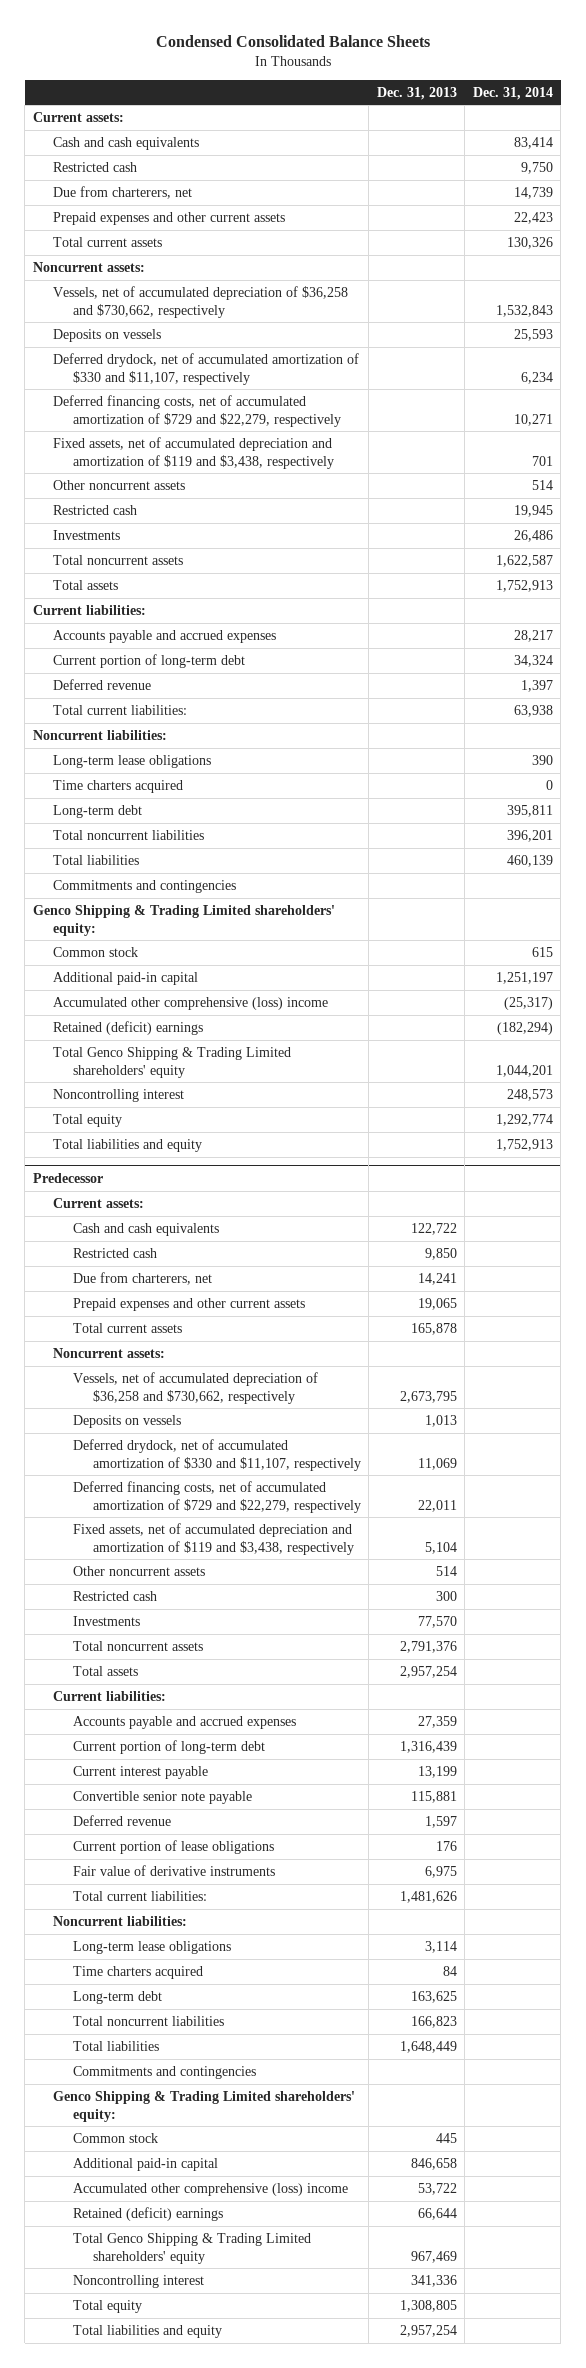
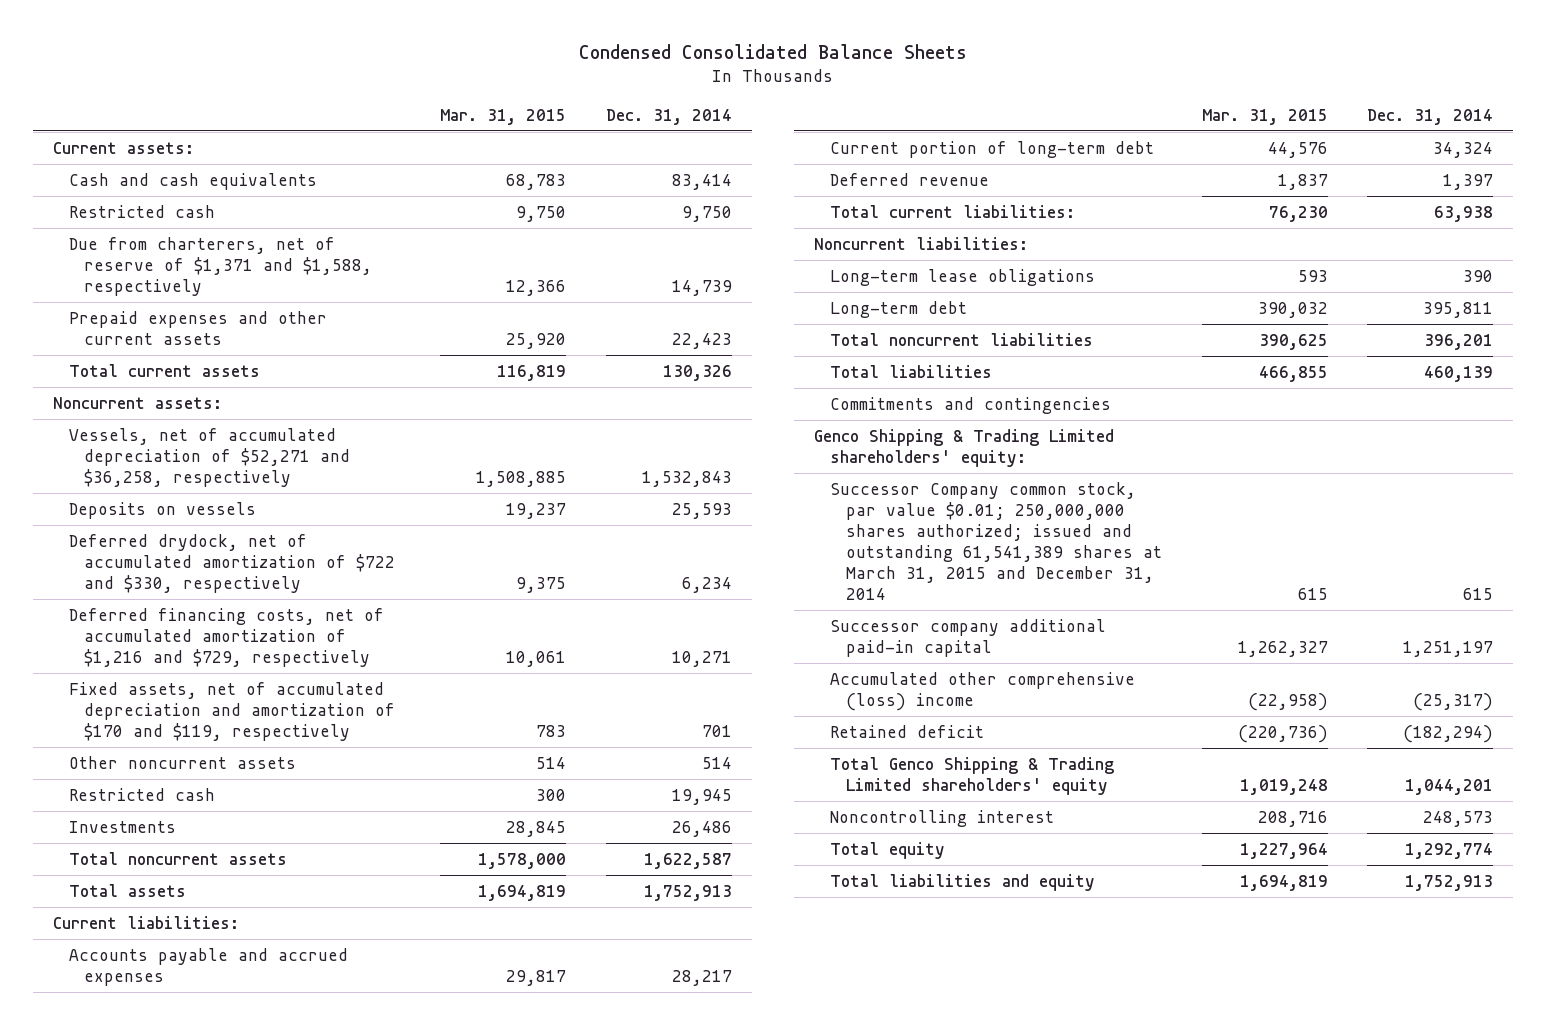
- | Dec. 31, 2013 | Dec. 31, 2014
+ | Mar. 31, 2015 | Dec. 31, 2014
- Due from charterers, net | | 14,739
+ Due from charterers, net of reserve of $1,371 and $1,588, respectively | 12,366 | 14,739
- Vessels, net of accumulated depreciation of $36,258 and $730,662, respectively | | 1,532,843
+ Vessels, net of accumulated depreciation of $52,271 and $36,258, respectively | 1,508,885 | 1,532,843
- Deferred drydock, net of accumulated amortization of $330 and $11,107, respectively | | 6,234
- Deferred financing costs, net of accumulated amortization of $729 and $22,279, respectively | | 10,271
- Fixed assets, net of accumulated depreciation and amortization of $119 and $3,438, respectively | | 701
+ Deferred drydock, net of accumulated amortization of $722 and $330, respectively | 9,375 | 6,234
+ Deferred financing costs, net of accumulated amortization of $1,216 and $729, respectively | 10,061 | 10,271
+ Fixed assets, net of accumulated depreciation and amortization of $170 and $119, respectively | 783 | 701
- Time charters acquired | | 0
- Common stock | | 615
- Additional paid-in capital | | 1,251,197
+ Successor Company common stock, par value $0.01; 250,000,000 shares authorized; issued and outstanding 61,541,389 shares at March 31, 2015 and December 31, 2014 | 615 | 615
+ Successor company additional paid-in capital | 1,262,327 | 1,251,197
- Retained (deficit) earnings | | (182,294)
+ Retained deficit | (220,736) | (182,294)
- Predecessor
- Current assets:
- Cash and cash equivalents | 122,722 |
- Restricted cash | 9,850 |
- Due from charterers, net | 14,241 |
- Prepaid expenses and other current assets | 19,065 |
- Total current assets | 165,878 |
- Noncurrent assets:
- Vessels, net of accumulated depreciation of $36,258 and $730,662, respectively | 2,673,795 |
- Deposits on vessels | 1,013 |
- Deferred drydock, net of accumulated amortization of $330 and $11,107, respectively | 11,069 |
- Deferred financing costs, net of accumulated amortization of $729 and $22,279, respectively | 22,011 |
- Fixed assets, net of accumulated depreciation and amortization of $119 and $3,438, respectively | 5,104 |
- Other noncurrent assets | 514 |
- Restricted cash | 300 |
- Investments | 77,570 |
- Total noncurrent assets | 2,791,376 |
- Total assets | 2,957,254 |
- Current liabilities:
- Accounts payable and accrued expenses | 27,359 |
- Current portion of long-term debt | 1,316,439 |
- Current interest payable | 13,199 |
- Convertible senior note payable | 115,881 |
- Deferred revenue | 1,597 |
- Current portion of lease obligations | 176 |
- Fair value of derivative instruments | 6,975 |
- Total current liabilities: | 1,481,626 |
- Noncurrent liabilities:
- Long-term lease obligations | 3,114 |
- Time charters acquired | 84 |
- Long-term debt | 163,625 |
- Total noncurrent liabilities | 166,823 |
- Total liabilities | 1,648,449 |
- Commitments and contingencies
- Genco Shipping & Trading Limited shareholders' equity:
- Common stock | 445 |
- Additional paid-in capital | 846,658 |
- Accumulated other comprehensive (loss) income | 53,722 |
- Retained (deficit) earnings | 66,644 |
- Total Genco Shipping & Trading Limited shareholders' equity | 967,469 |
- Noncontrolling interest | 341,336 |
- Total equity | 1,308,805 |
- Total liabilities and equity | 2,957,254 |

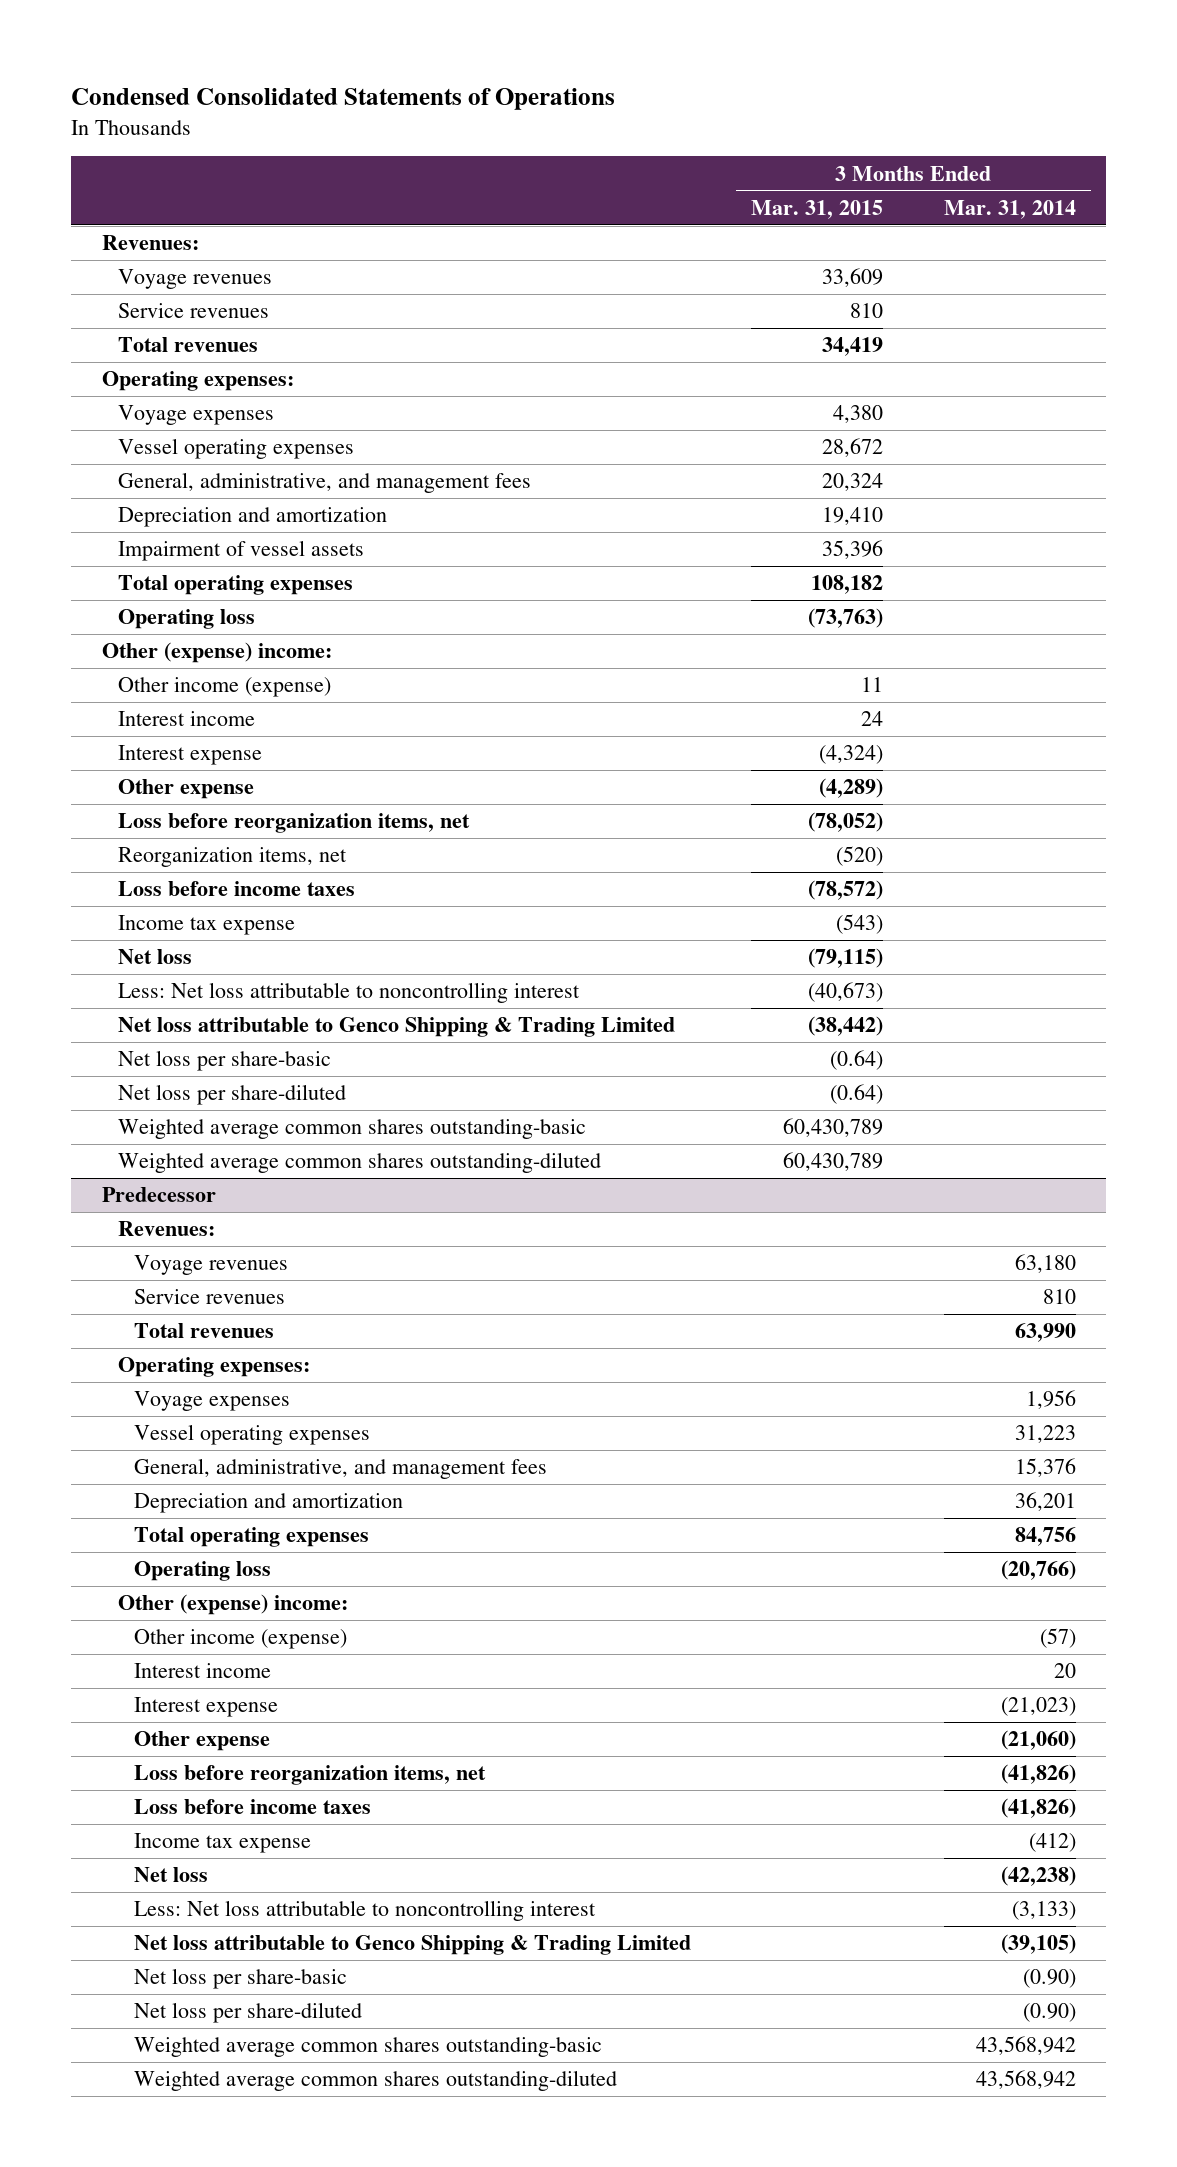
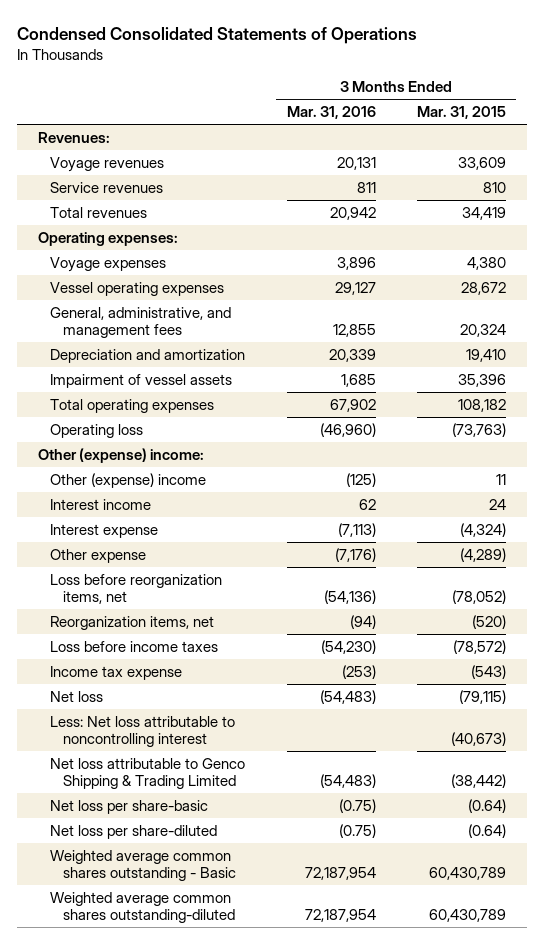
- | 3 Months Ended Mar. 31, 2015 | 3 Months Ended Mar. 31, 2014
+ | 3 Months Ended Mar. 31, 2016 | 3 Months Ended Mar. 31, 2015
- Other income (expense) | 11 |
+ Other (expense) income | (125) | 11
- Weighted average common shares outstanding-basic | 60,430,789 |
+ Weighted average common shares outstanding - Basic | 72,187,954 | 60,430,789
- Predecessor
- Revenues:
- Voyage revenues | | 63,180
- Service revenues | | 810
- Total revenues | | 63,990
- Operating expenses:
- Voyage expenses | | 1,956
- Vessel operating expenses | | 31,223
- General, administrative, and management fees | | 15,376
- Depreciation and amortization | | 36,201
- Total operating expenses | | 84,756
- Operating loss | | (20,766)
- Other (expense) income:
- Other income (expense) | | (57)
- Interest income | | 20
- Interest expense | | (21,023)
- Other expense | | (21,060)
- Loss before reorganization items, net | | (41,826)
- Loss before income taxes | | (41,826)
- Income tax expense | | (412)
- Net loss | | (42,238)
- Less: Net loss attributable to noncontrolling interest | | (3,133)
- Net loss attributable to Genco Shipping & Trading Limited | | (39,105)
- Net loss per share-basic | | (0.90)
- Net loss per share-diluted | | (0.90)
- Weighted average common shares outstanding-basic | | 43,568,942
- Weighted average common shares outstanding-diluted | | 43,568,942

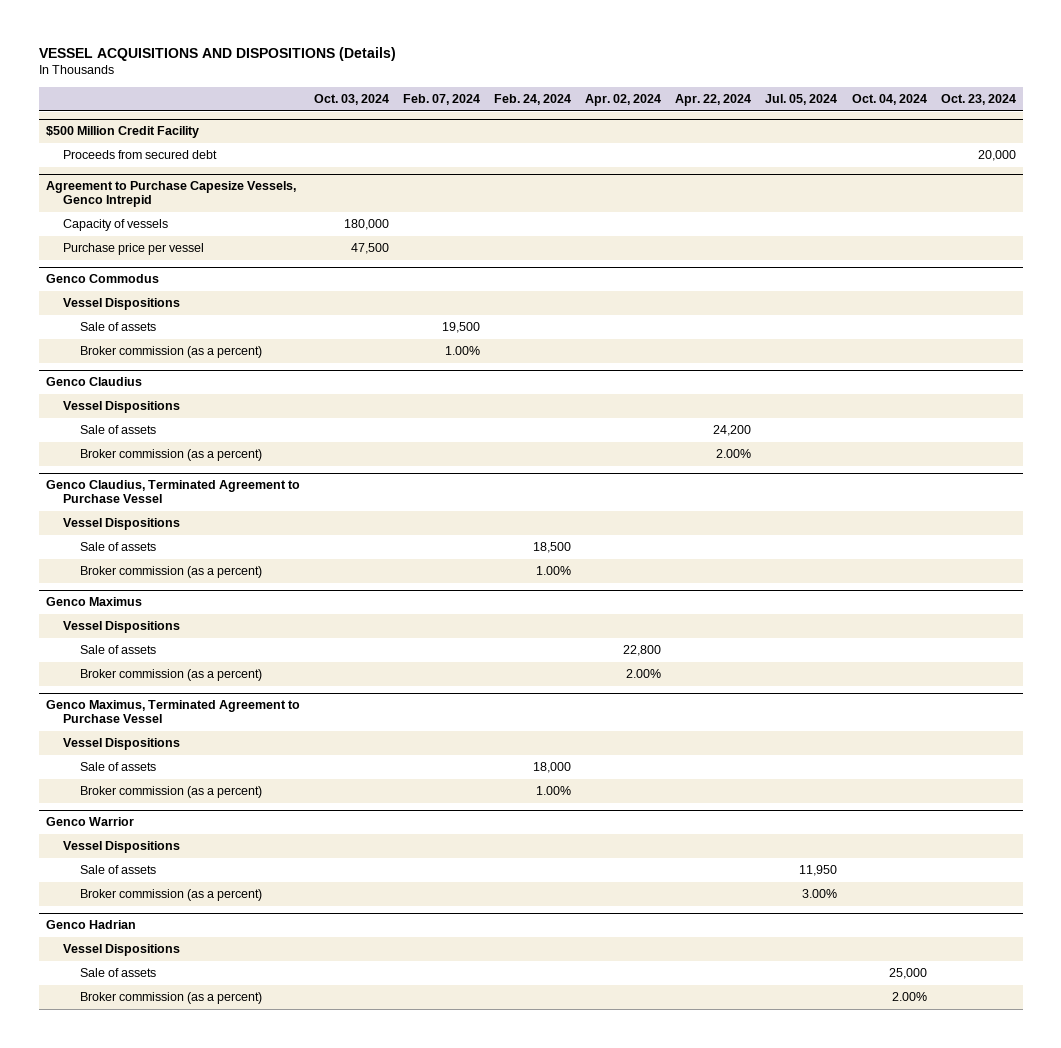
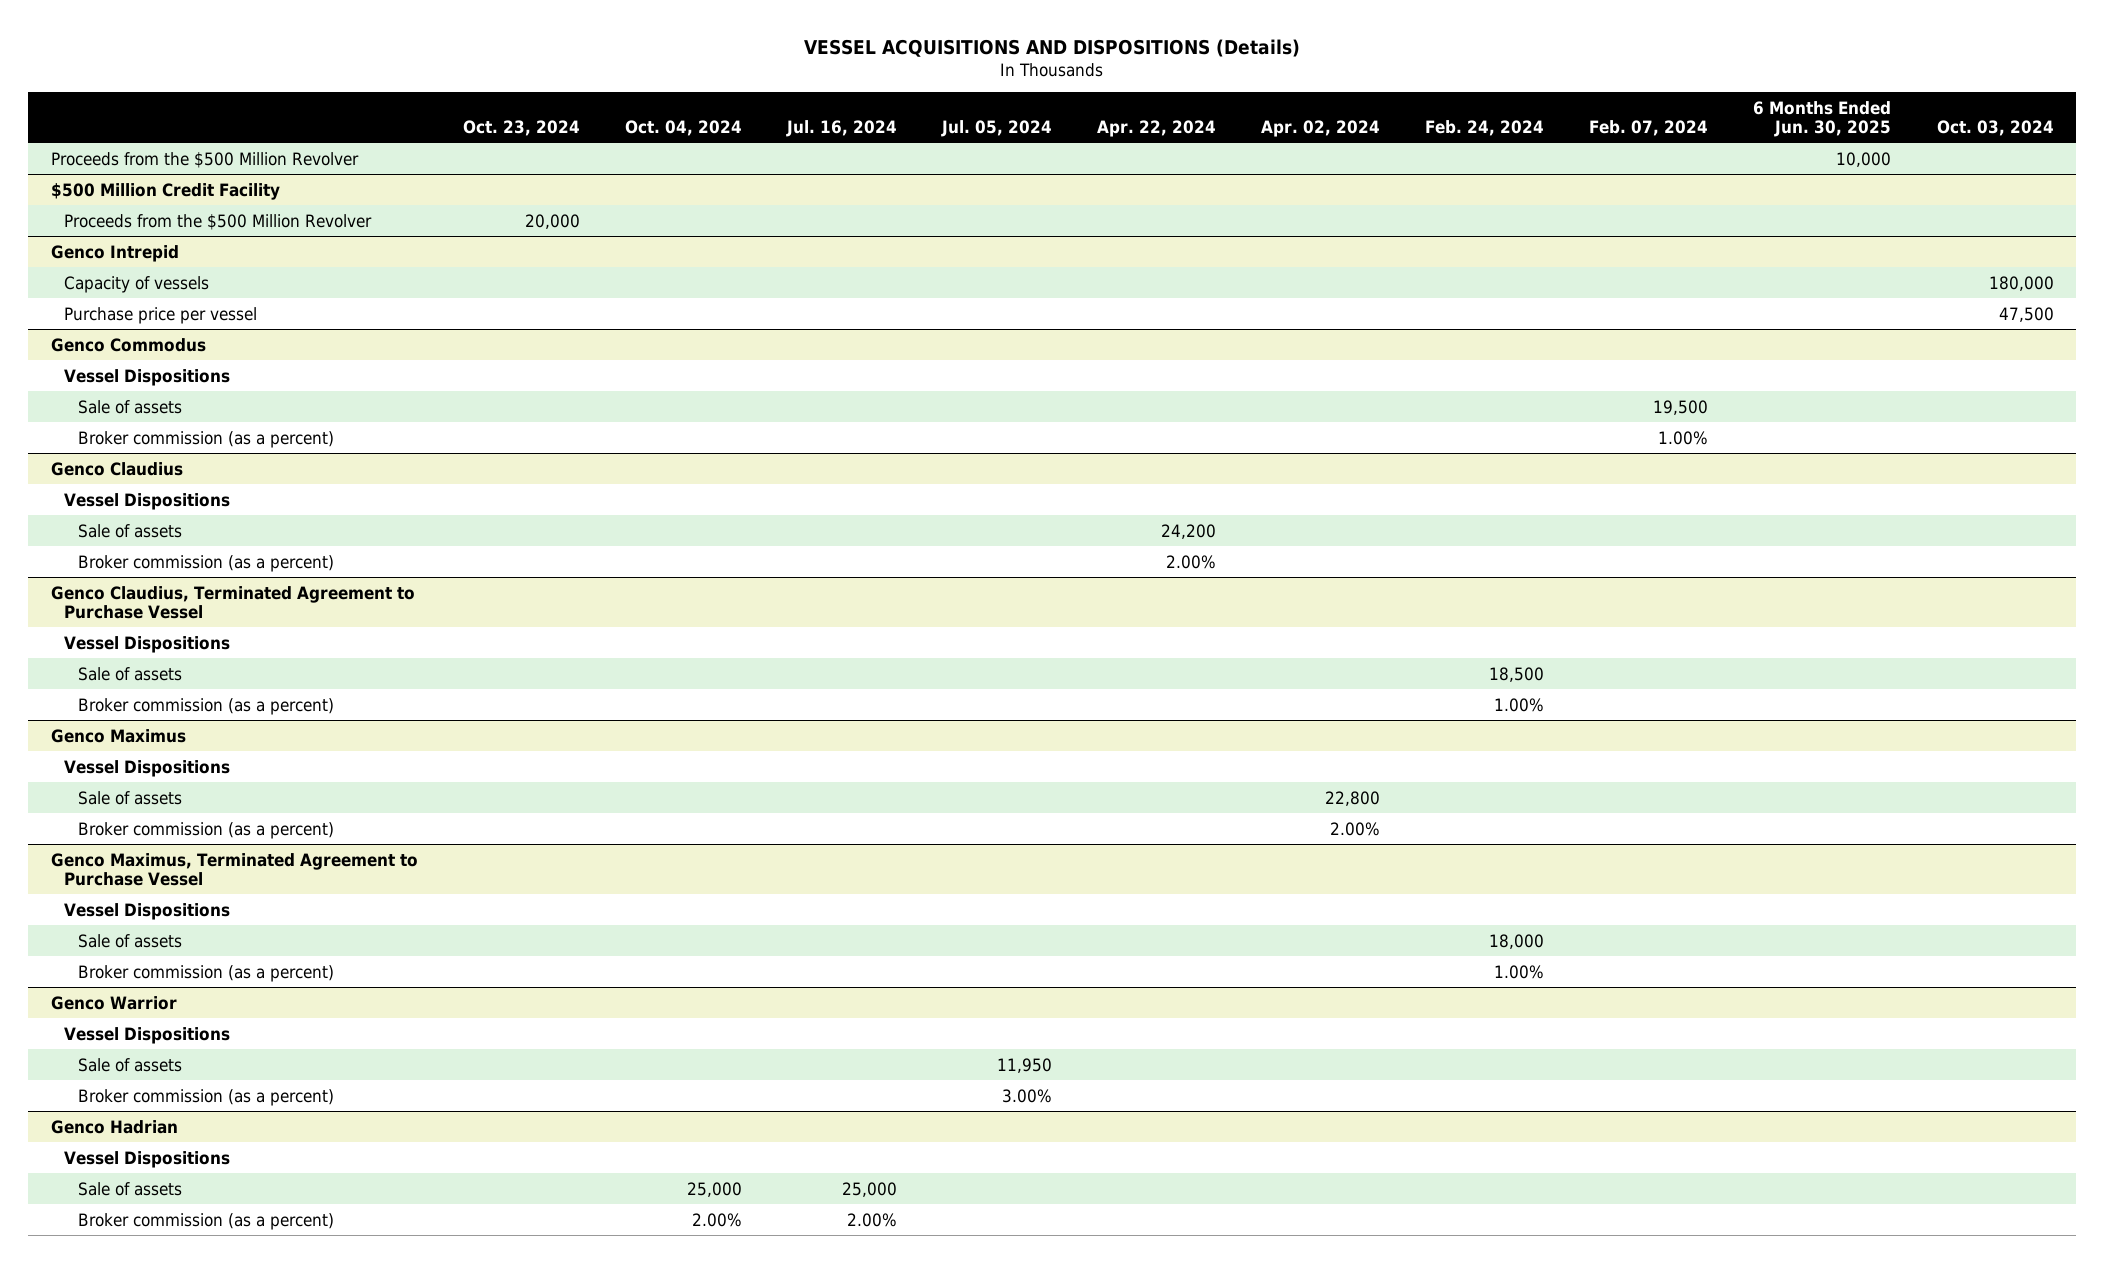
- | Oct. 03, 2024 | Feb. 07, 2024 | Feb. 24, 2024 | Apr. 02, 2024 | Apr. 22, 2024 | Jul. 05, 2024 | Oct. 04, 2024 | Oct. 23, 2024
+ | Oct. 23, 2024 | Oct. 04, 2024 | Jul. 16, 2024 | Jul. 05, 2024 | Apr. 22, 2024 | Apr. 02, 2024 | Feb. 24, 2024 | Feb. 07, 2024 | 6 Months Ended Jun. 30, 2025 | Oct. 03, 2024
+ Proceeds from the $500 Million Revolver | | | | | | | | | 10,000 |
@ $500 Million Credit Facility
- Proceeds from secured debt | | | | | | | | 20,000
- Agreement to Purchase Capesize Vessels, Genco Intrepid
@ $500 Million Credit Facility
+ Proceeds from the $500 Million Revolver | 20,000 | | | | | | | | |
+ Genco Intrepid

